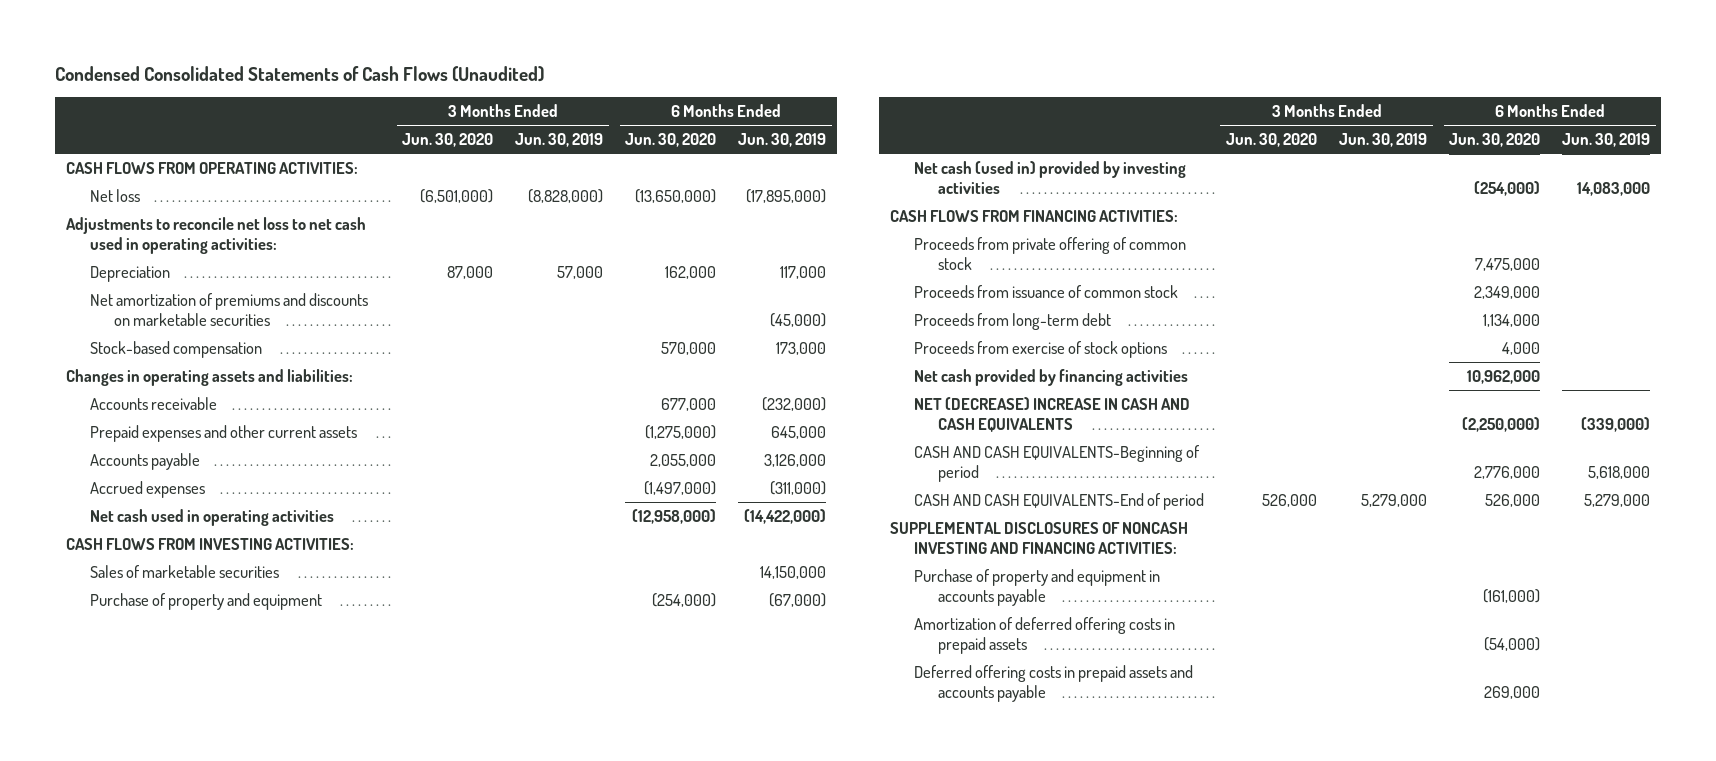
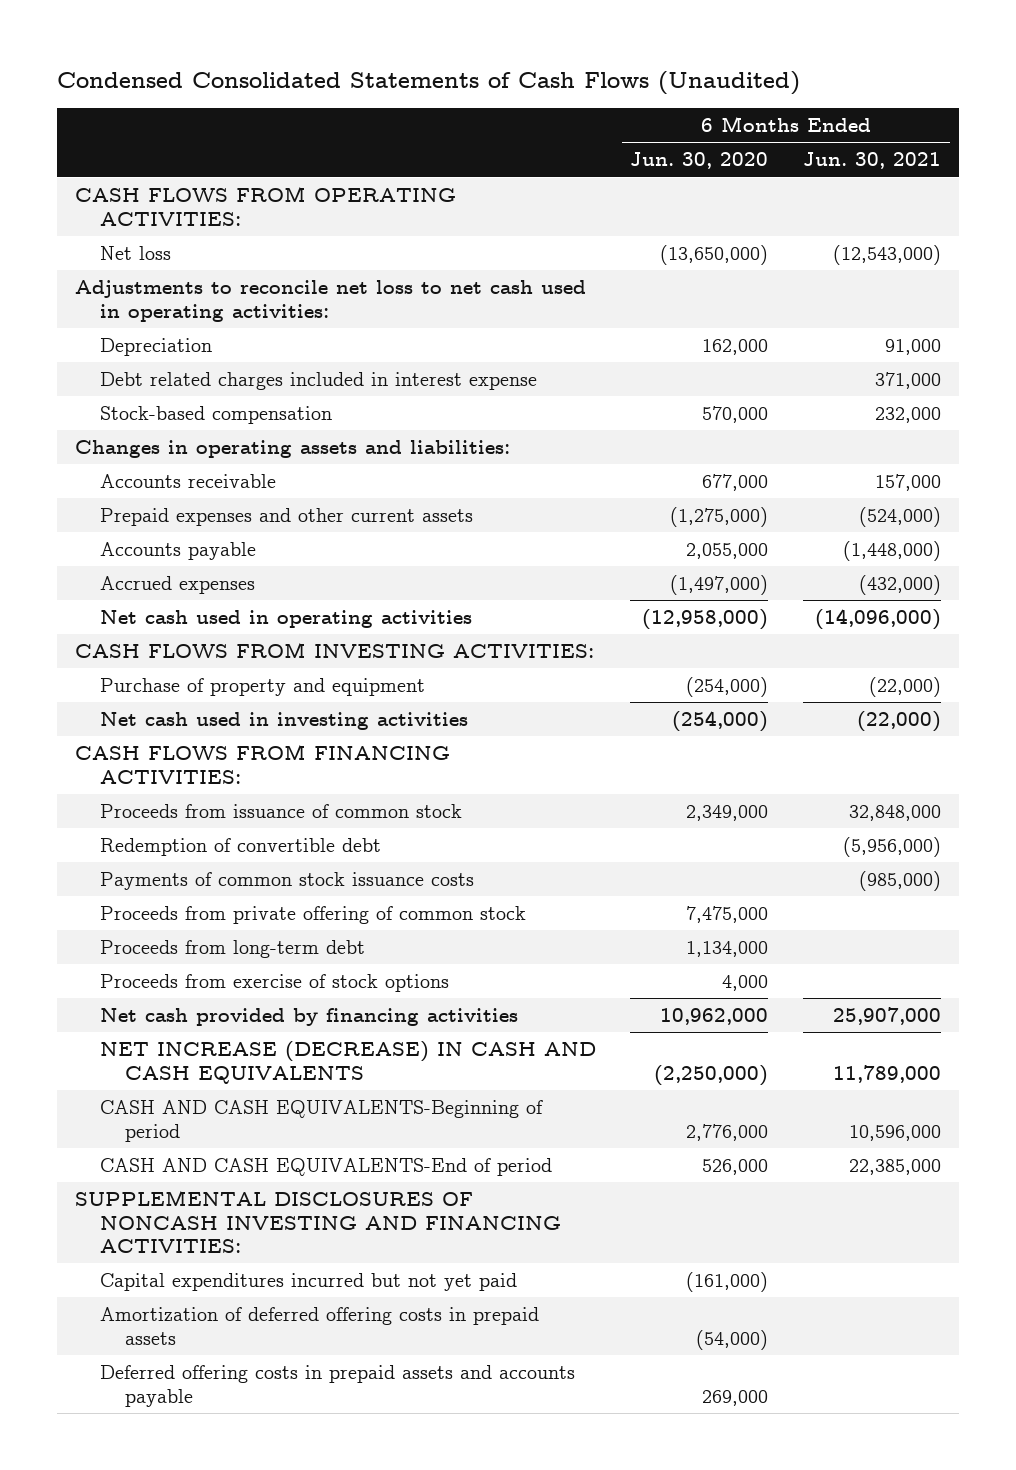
- | 3 Months Ended Jun. 30, 2020 | 3 Months Ended Jun. 30, 2019 | 6 Months Ended Jun. 30, 2020 | 6 Months Ended Jun. 30, 2019
+ | 6 Months Ended Jun. 30, 2020 | 6 Months Ended Jun. 30, 2021
- Net amortization of premiums and discounts on marketable securities | | | | (45,000)
+ Debt related charges included in interest expense | | 371,000
- Sales of marketable securities | | | | 14,150,000
- Net cash (used in) provided by investing activities | | | (254,000) | 14,083,000
+ Net cash used in investing activities | (254,000) | (22,000)
+ Redemption of convertible debt | | (5,956,000)
+ Payments of common stock issuance costs | | (985,000)
moved down: Proceeds from private offering of common stock | 7,475,000 |
- NET (DECREASE) INCREASE IN CASH AND CASH EQUIVALENTS | | | (2,250,000) | (339,000)
+ NET INCREASE (DECREASE) IN CASH AND CASH EQUIVALENTS | (2,250,000) | 11,789,000
- Purchase of property and equipment in accounts payable | | | (161,000) |
+ Capital expenditures incurred but not yet paid | (161,000) |

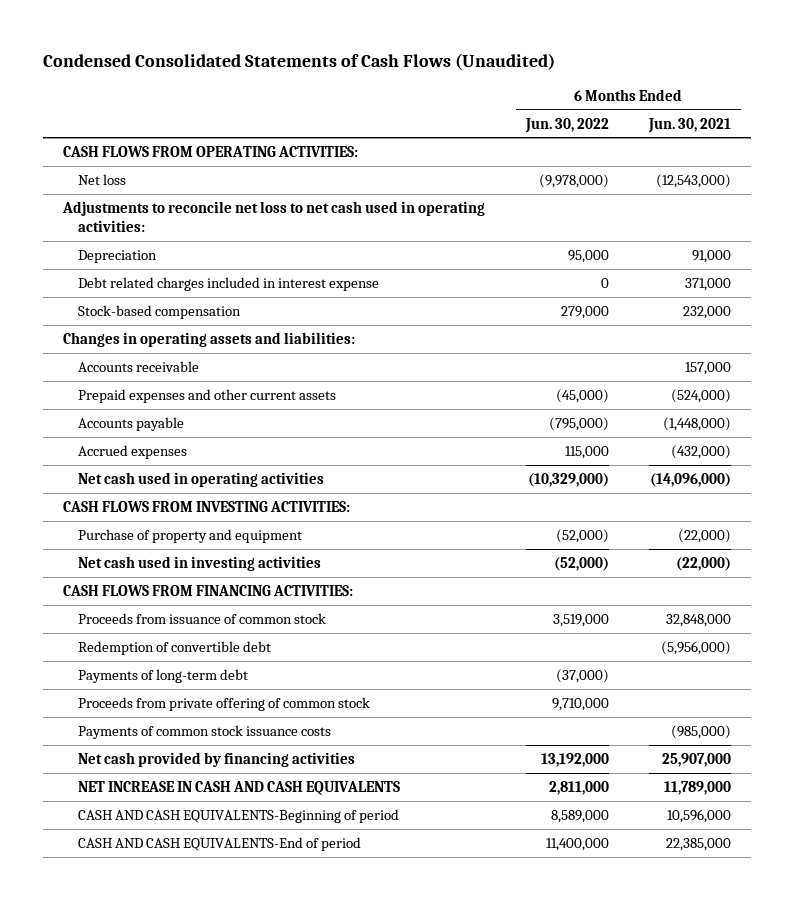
- | 6 Months Ended Jun. 30, 2020 | 6 Months Ended Jun. 30, 2021
+ | 6 Months Ended Jun. 30, 2022 | 6 Months Ended Jun. 30, 2021
+ Payments of long-term debt | (37,000) |
- Proceeds from long-term debt | 1,134,000 |
- Proceeds from exercise of stock options | 4,000 |
moved down: Payments of common stock issuance costs | | (985,000)
- NET INCREASE (DECREASE) IN CASH AND CASH EQUIVALENTS | (2,250,000) | 11,789,000
+ NET INCREASE IN CASH AND CASH EQUIVALENTS | 2,811,000 | 11,789,000
- SUPPLEMENTAL DISCLOSURES OF NONCASH INVESTING AND FINANCING ACTIVITIES:
- Capital expenditures incurred but not yet paid | (161,000) |
- Amortization of deferred offering costs in prepaid assets | (54,000) |
- Deferred offering costs in prepaid assets and accounts payable | 269,000 |

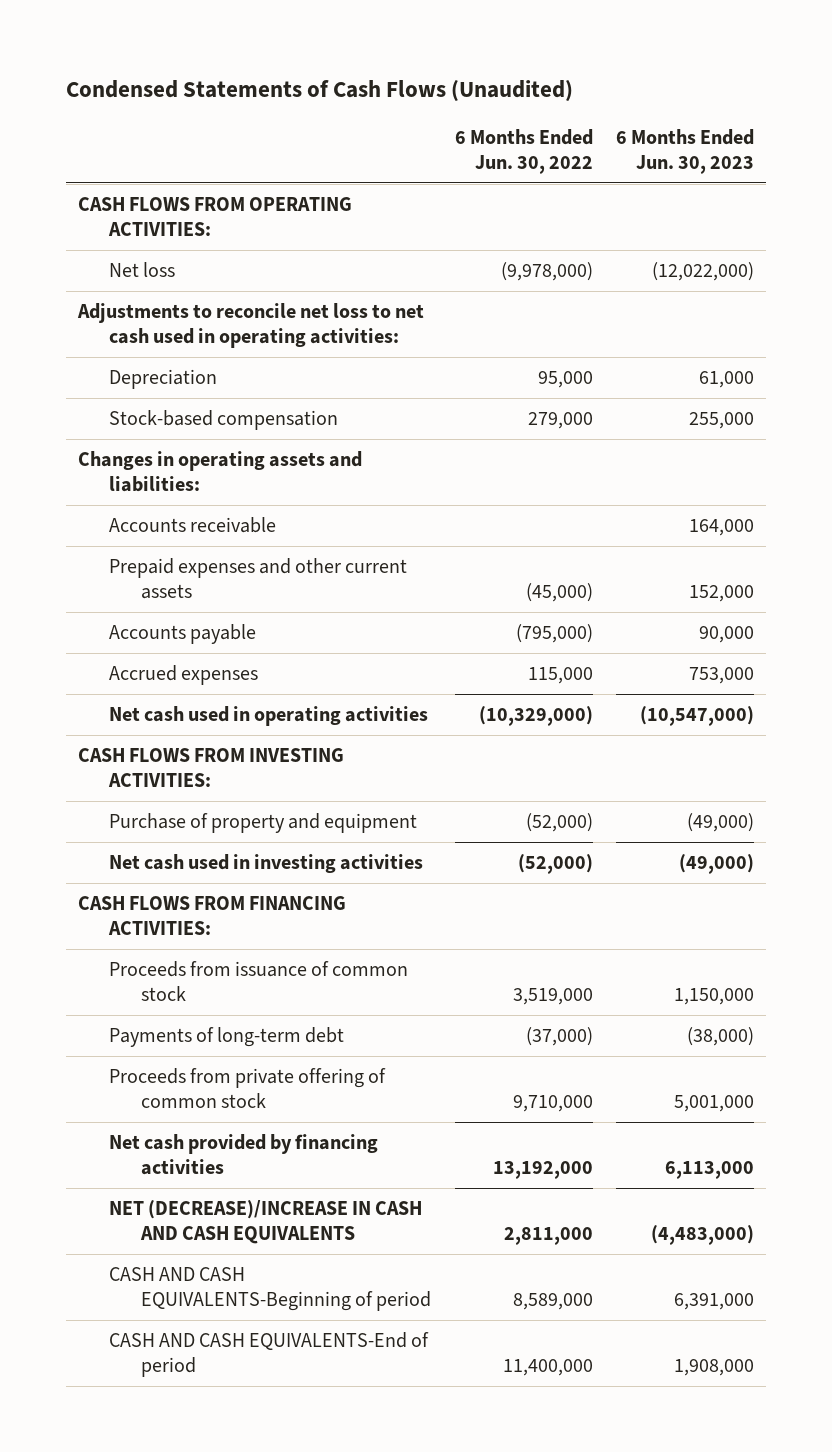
- Condensed Consolidated Statements of Cash Flows (Unaudited)
+ Condensed Statements of Cash Flows (Unaudited)
- | 6 Months Ended Jun. 30, 2022 | 6 Months Ended Jun. 30, 2021
+ | 6 Months Ended Jun. 30, 2022 | 6 Months Ended Jun. 30, 2023
- Debt related charges included in interest expense | 0 | 371,000
- Redemption of convertible debt | | (5,956,000)
- Payments of common stock issuance costs | | (985,000)
- NET INCREASE IN CASH AND CASH EQUIVALENTS | 2,811,000 | 11,789,000
+ NET (DECREASE)/INCREASE IN CASH AND CASH EQUIVALENTS | 2,811,000 | (4,483,000)

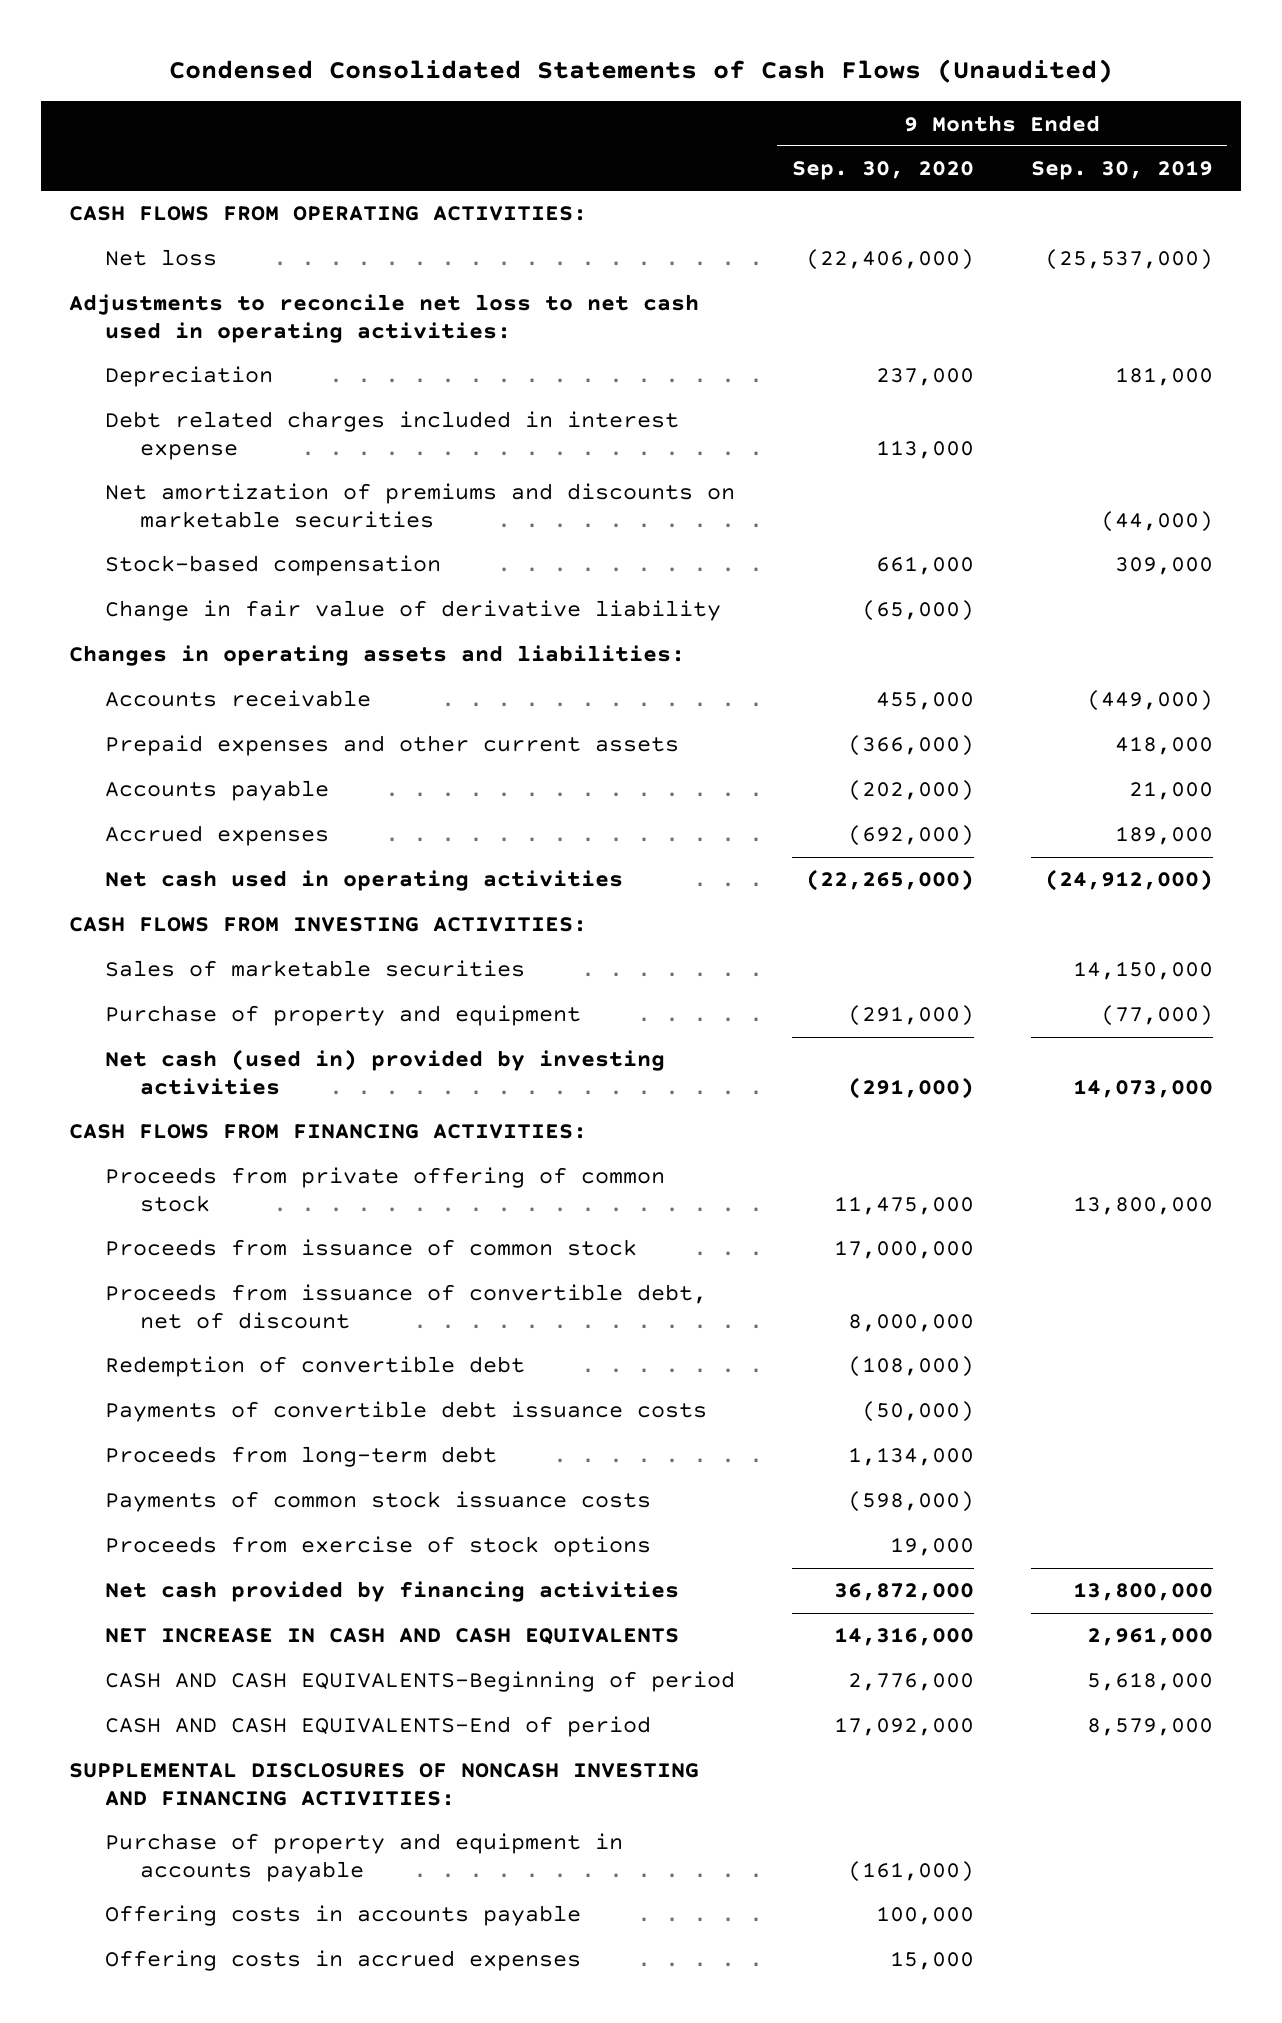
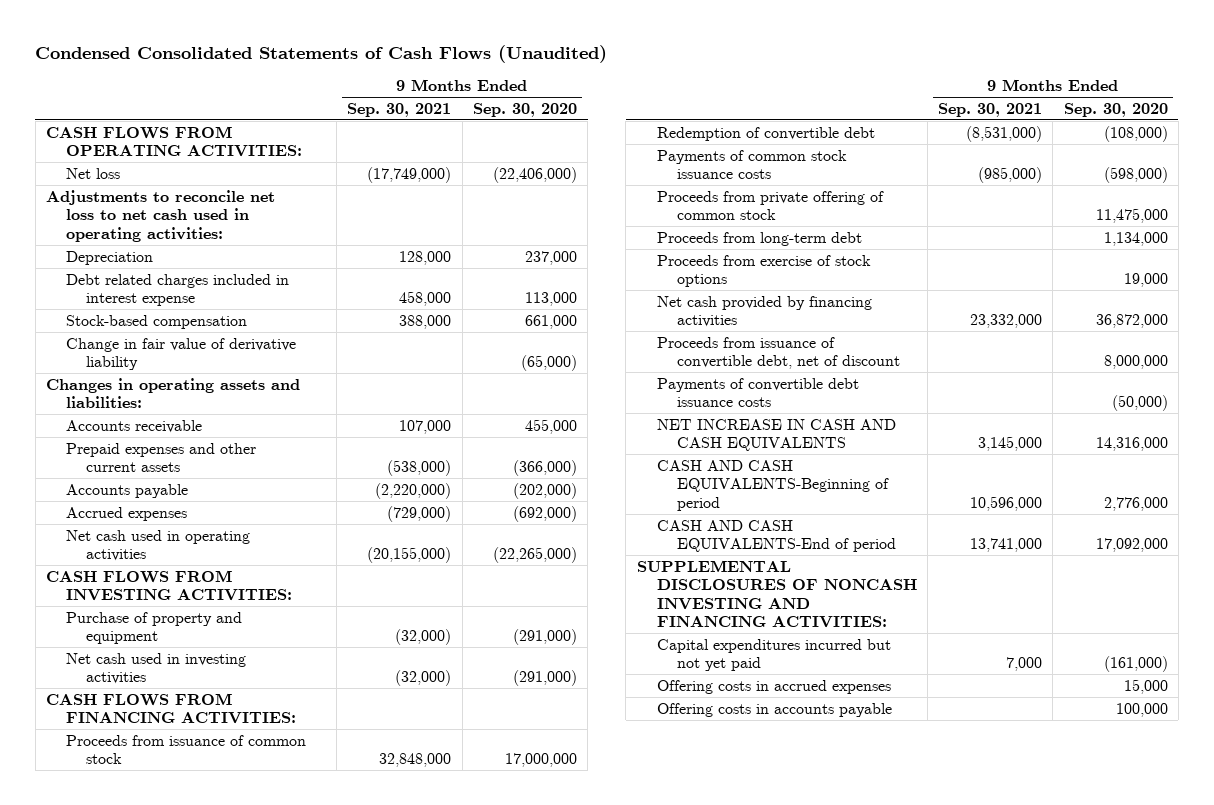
- | 9 Months Ended Sep. 30, 2020 | 9 Months Ended Sep. 30, 2019
+ | 9 Months Ended Sep. 30, 2021 | 9 Months Ended Sep. 30, 2020
- Net amortization of premiums and discounts on marketable securities | | (44,000)
- Sales of marketable securities | | 14,150,000
- Net cash (used in) provided by investing activities | (291,000) | 14,073,000
+ Net cash used in investing activities | (32,000) | (291,000)
moved down: Proceeds from private offering of common stock | | 11,475,000
moved down: Proceeds from long-term debt | | 1,134,000
moved down: Proceeds from issuance of convertible debt, net of discount | | 8,000,000
moved down: Payments of convertible debt issuance costs | | (50,000)
- Purchase of property and equipment in accounts payable | (161,000) |
+ Capital expenditures incurred but not yet paid | 7,000 | (161,000)
moved down: Offering costs in accounts payable | | 100,000

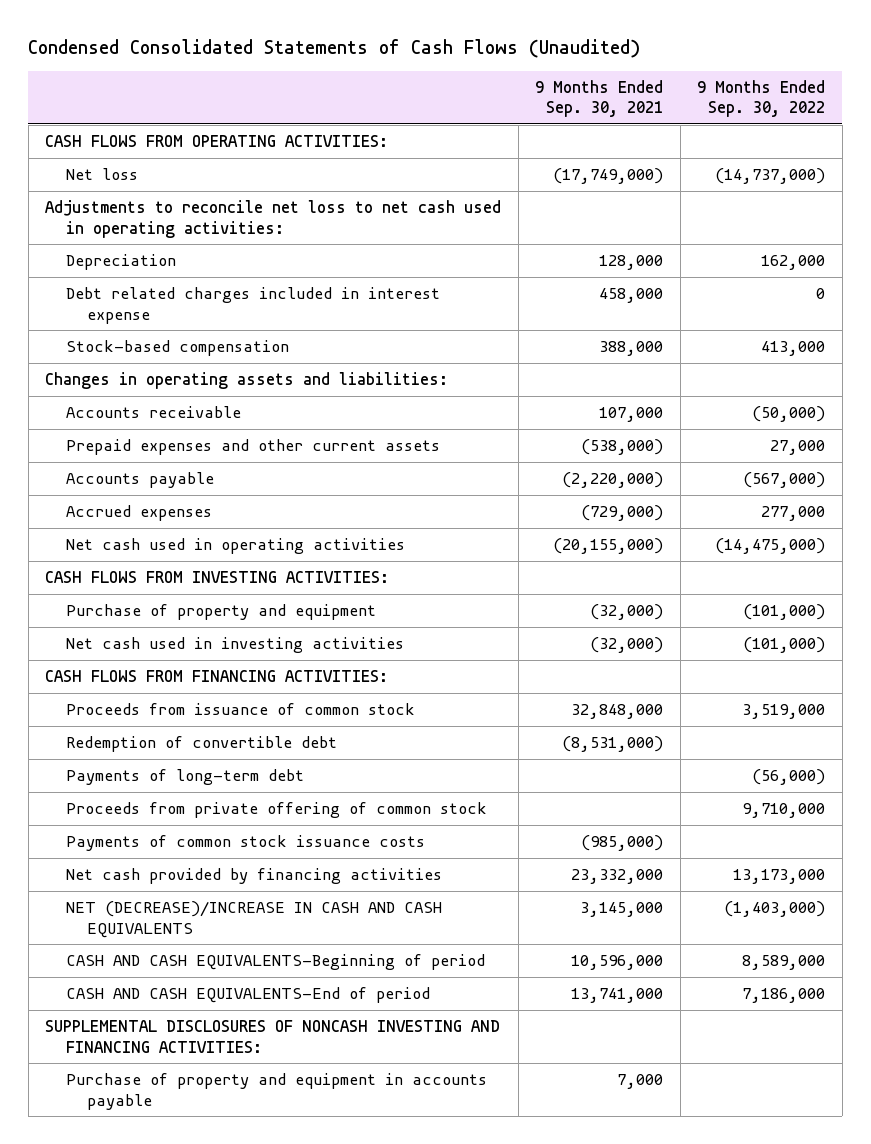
- | 9 Months Ended Sep. 30, 2021 | 9 Months Ended Sep. 30, 2020
+ | 9 Months Ended Sep. 30, 2021 | 9 Months Ended Sep. 30, 2022
- Change in fair value of derivative liability | | (65,000)
+ Payments of long-term debt | | (56,000)
- Proceeds from long-term debt | | 1,134,000
- Proceeds from exercise of stock options | | 19,000
moved down: Payments of common stock issuance costs | (985,000) |
- Proceeds from issuance of convertible debt, net of discount | | 8,000,000
- Payments of convertible debt issuance costs | | (50,000)
- NET INCREASE IN CASH AND CASH EQUIVALENTS | 3,145,000 | 14,316,000
+ NET (DECREASE)/INCREASE IN CASH AND CASH EQUIVALENTS | 3,145,000 | (1,403,000)
- Capital expenditures incurred but not yet paid | 7,000 | (161,000)
- Offering costs in accrued expenses | | 15,000
- Offering costs in accounts payable | | 100,000
+ Purchase of property and equipment in accounts payable | 7,000 |

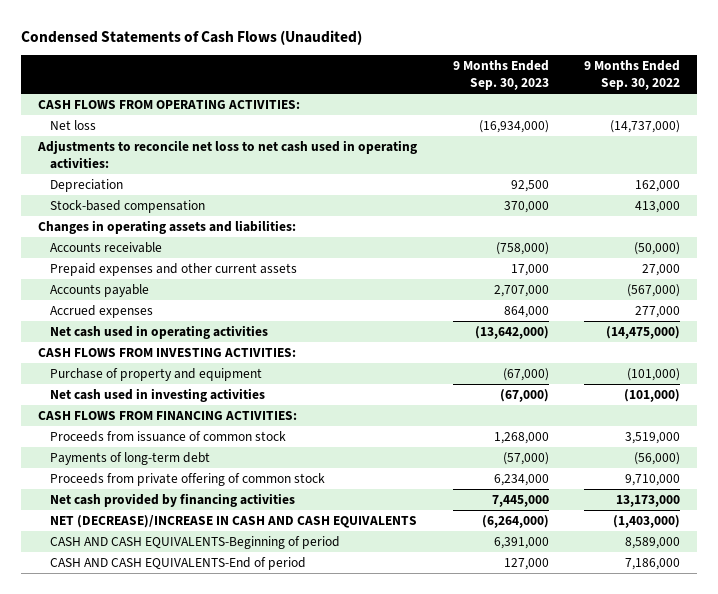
- Condensed Consolidated Statements of Cash Flows (Unaudited)
+ Condensed Statements of Cash Flows (Unaudited)
- | 9 Months Ended Sep. 30, 2021 | 9 Months Ended Sep. 30, 2022
+ | 9 Months Ended Sep. 30, 2023 | 9 Months Ended Sep. 30, 2022
- Debt related charges included in interest expense | 458,000 | 0
- Redemption of convertible debt | (8,531,000) |
- Payments of common stock issuance costs | (985,000) |
- SUPPLEMENTAL DISCLOSURES OF NONCASH INVESTING AND FINANCING ACTIVITIES:
- Purchase of property and equipment in accounts payable | 7,000 |

